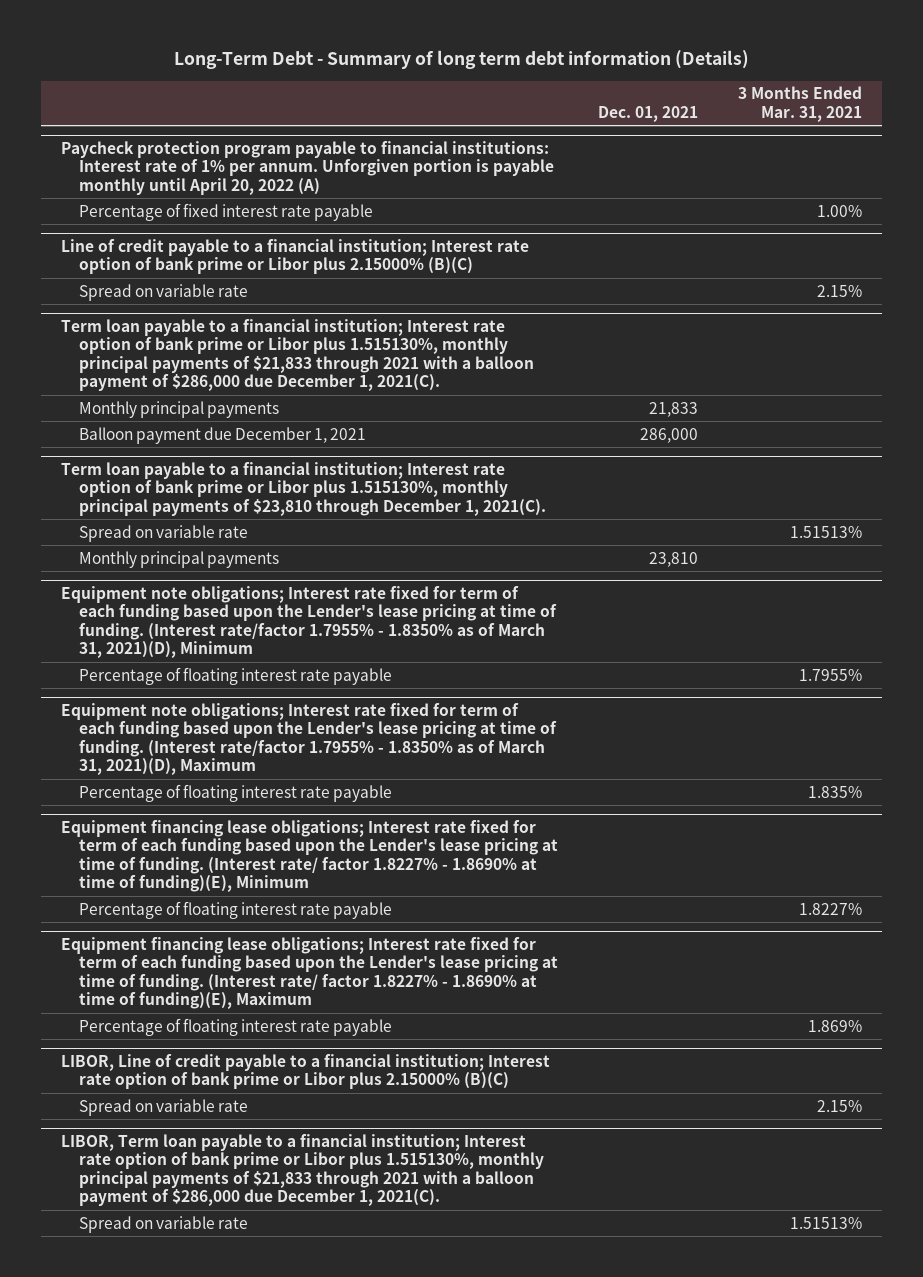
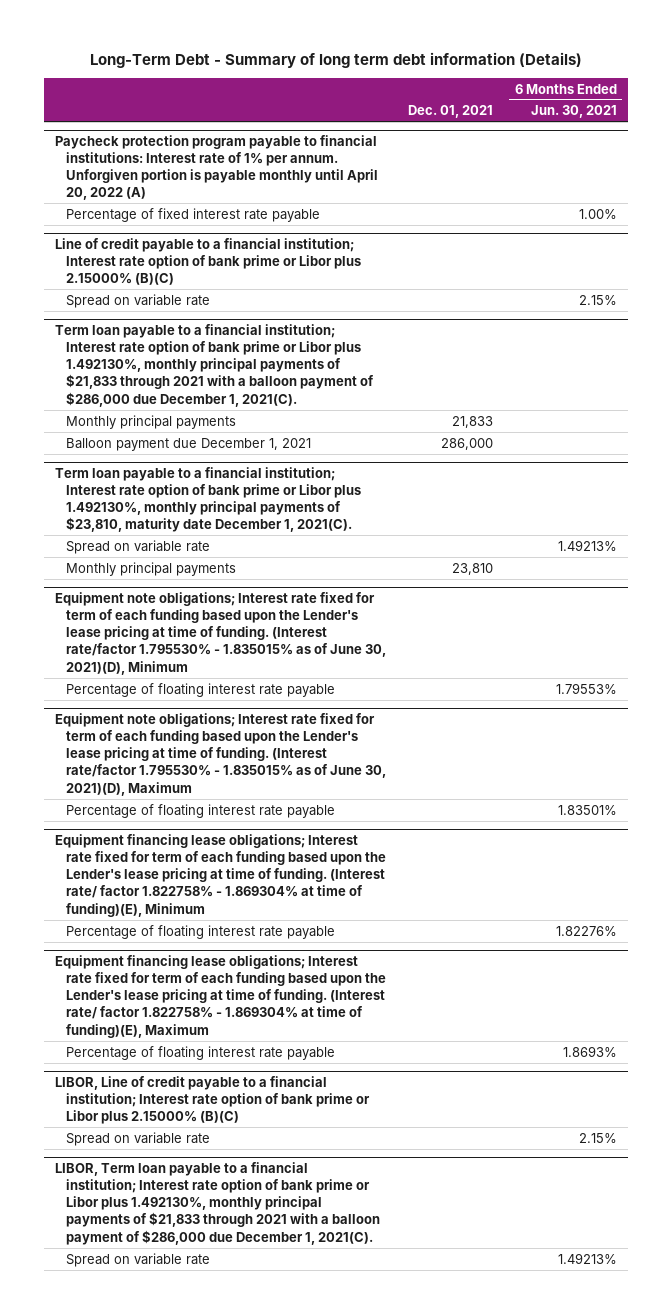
- | Dec. 01, 2021 | 3 Months Ended Mar. 31, 2021
+ | Dec. 01, 2021 | 6 Months Ended Jun. 30, 2021
- Term loan payable to a financial institution; Interest rate option of bank prime or Libor plus 1.515130%, monthly principal payments of $21,833 through 2021 with a balloon payment of $286,000 due December 1, 2021(C).
+ Term loan payable to a financial institution; Interest rate option of bank prime or Libor plus 1.492130%, monthly principal payments of $21,833 through 2021 with a balloon payment of $286,000 due December 1, 2021(C).
- Term loan payable to a financial institution; Interest rate option of bank prime or Libor plus 1.515130%, monthly principal payments of $23,810 through December 1, 2021(C).
+ Term loan payable to a financial institution; Interest rate option of bank prime or Libor plus 1.492130%, monthly principal payments of $23,810, maturity date December 1, 2021(C).
- Equipment note obligations; Interest rate fixed for term of each funding based upon the Lender's lease pricing at time of funding. (Interest rate/factor 1.7955% - 1.8350% as of March 31, 2021)(D), Minimum
+ Equipment note obligations; Interest rate fixed for term of each funding based upon the Lender's lease pricing at time of funding. (Interest rate/factor 1.795530% - 1.835015% as of June 30, 2021)(D), Minimum
- Equipment note obligations; Interest rate fixed for term of each funding based upon the Lender's lease pricing at time of funding. (Interest rate/factor 1.7955% - 1.8350% as of March 31, 2021)(D), Maximum
+ Equipment note obligations; Interest rate fixed for term of each funding based upon the Lender's lease pricing at time of funding. (Interest rate/factor 1.795530% - 1.835015% as of June 30, 2021)(D), Maximum
- Equipment financing lease obligations; Interest rate fixed for term of each funding based upon the Lender's lease pricing at time of funding. (Interest rate/ factor 1.8227% - 1.8690% at time of funding)(E), Minimum
+ Equipment financing lease obligations; Interest rate fixed for term of each funding based upon the Lender's lease pricing at time of funding. (Interest rate/ factor 1.822758% - 1.869304% at time of funding)(E), Minimum
- Equipment financing lease obligations; Interest rate fixed for term of each funding based upon the Lender's lease pricing at time of funding. (Interest rate/ factor 1.8227% - 1.8690% at time of funding)(E), Maximum
+ Equipment financing lease obligations; Interest rate fixed for term of each funding based upon the Lender's lease pricing at time of funding. (Interest rate/ factor 1.822758% - 1.869304% at time of funding)(E), Maximum
- LIBOR, Term loan payable to a financial institution; Interest rate option of bank prime or Libor plus 1.515130%, monthly principal payments of $21,833 through 2021 with a balloon payment of $286,000 due December 1, 2021(C).
+ LIBOR, Term loan payable to a financial institution; Interest rate option of bank prime or Libor plus 1.492130%, monthly principal payments of $21,833 through 2021 with a balloon payment of $286,000 due December 1, 2021(C).

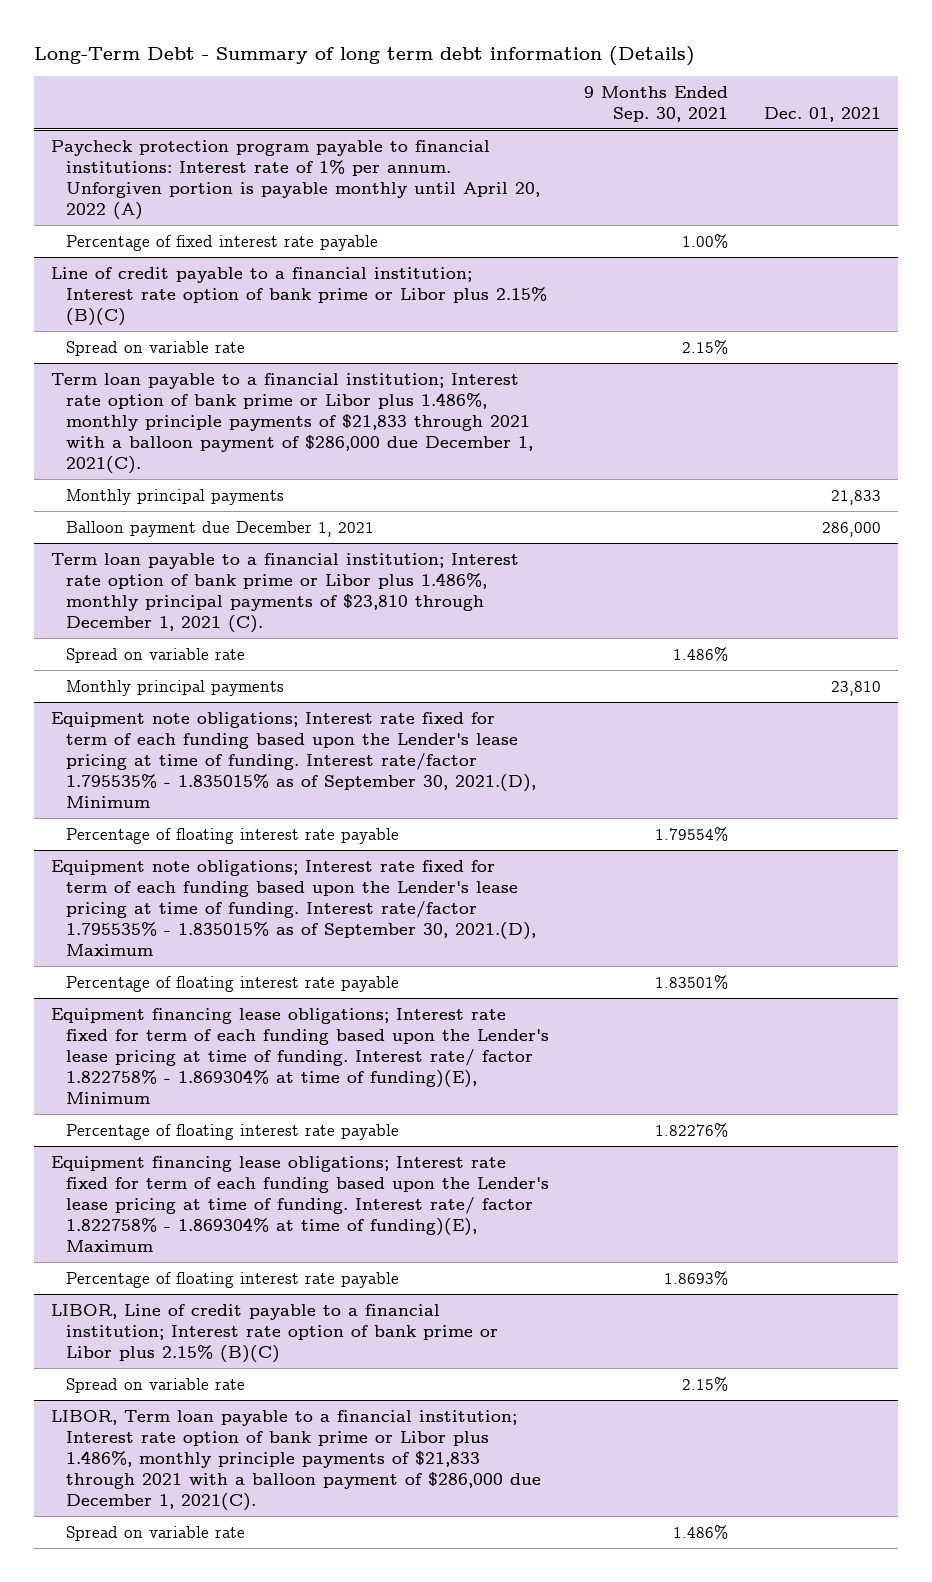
- | Dec. 01, 2021 | 6 Months Ended Jun. 30, 2021
+ | 9 Months Ended Sep. 30, 2021 | Dec. 01, 2021
- Line of credit payable to a financial institution; Interest rate option of bank prime or Libor plus 2.15000% (B)(C)
+ Line of credit payable to a financial institution; Interest rate option of bank prime or Libor plus 2.15% (B)(C)
- Term loan payable to a financial institution; Interest rate option of bank prime or Libor plus 1.492130%, monthly principal payments of $21,833 through 2021 with a balloon payment of $286,000 due December 1, 2021(C).
+ Term loan payable to a financial institution; Interest rate option of bank prime or Libor plus 1.486%, monthly principle payments of $21,833 through 2021 with a balloon payment of $286,000 due December 1, 2021(C).
- Term loan payable to a financial institution; Interest rate option of bank prime or Libor plus 1.492130%, monthly principal payments of $23,810, maturity date December 1, 2021(C).
+ Term loan payable to a financial institution; Interest rate option of bank prime or Libor plus 1.486%, monthly principal payments of $23,810 through December 1, 2021 (C).
- Equipment note obligations; Interest rate fixed for term of each funding based upon the Lender's lease pricing at time of funding. (Interest rate/factor 1.795530% - 1.835015% as of June 30, 2021)(D), Minimum
+ Equipment note obligations; Interest rate fixed for term of each funding based upon the Lender's lease pricing at time of funding. Interest rate/factor 1.795535% - 1.835015% as of September 30, 2021.(D), Minimum
- Equipment note obligations; Interest rate fixed for term of each funding based upon the Lender's lease pricing at time of funding. (Interest rate/factor 1.795530% - 1.835015% as of June 30, 2021)(D), Maximum
+ Equipment note obligations; Interest rate fixed for term of each funding based upon the Lender's lease pricing at time of funding. Interest rate/factor 1.795535% - 1.835015% as of September 30, 2021.(D), Maximum
- Equipment financing lease obligations; Interest rate fixed for term of each funding based upon the Lender's lease pricing at time of funding. (Interest rate/ factor 1.822758% - 1.869304% at time of funding)(E), Minimum
+ Equipment financing lease obligations; Interest rate fixed for term of each funding based upon the Lender's lease pricing at time of funding. Interest rate/ factor 1.822758% - 1.869304% at time of funding)(E), Minimum
- Equipment financing lease obligations; Interest rate fixed for term of each funding based upon the Lender's lease pricing at time of funding. (Interest rate/ factor 1.822758% - 1.869304% at time of funding)(E), Maximum
+ Equipment financing lease obligations; Interest rate fixed for term of each funding based upon the Lender's lease pricing at time of funding. Interest rate/ factor 1.822758% - 1.869304% at time of funding)(E), Maximum
- LIBOR, Line of credit payable to a financial institution; Interest rate option of bank prime or Libor plus 2.15000% (B)(C)
+ LIBOR, Line of credit payable to a financial institution; Interest rate option of bank prime or Libor plus 2.15% (B)(C)
- LIBOR, Term loan payable to a financial institution; Interest rate option of bank prime or Libor plus 1.492130%, monthly principal payments of $21,833 through 2021 with a balloon payment of $286,000 due December 1, 2021(C).
+ LIBOR, Term loan payable to a financial institution; Interest rate option of bank prime or Libor plus 1.486%, monthly principle payments of $21,833 through 2021 with a balloon payment of $286,000 due December 1, 2021(C).

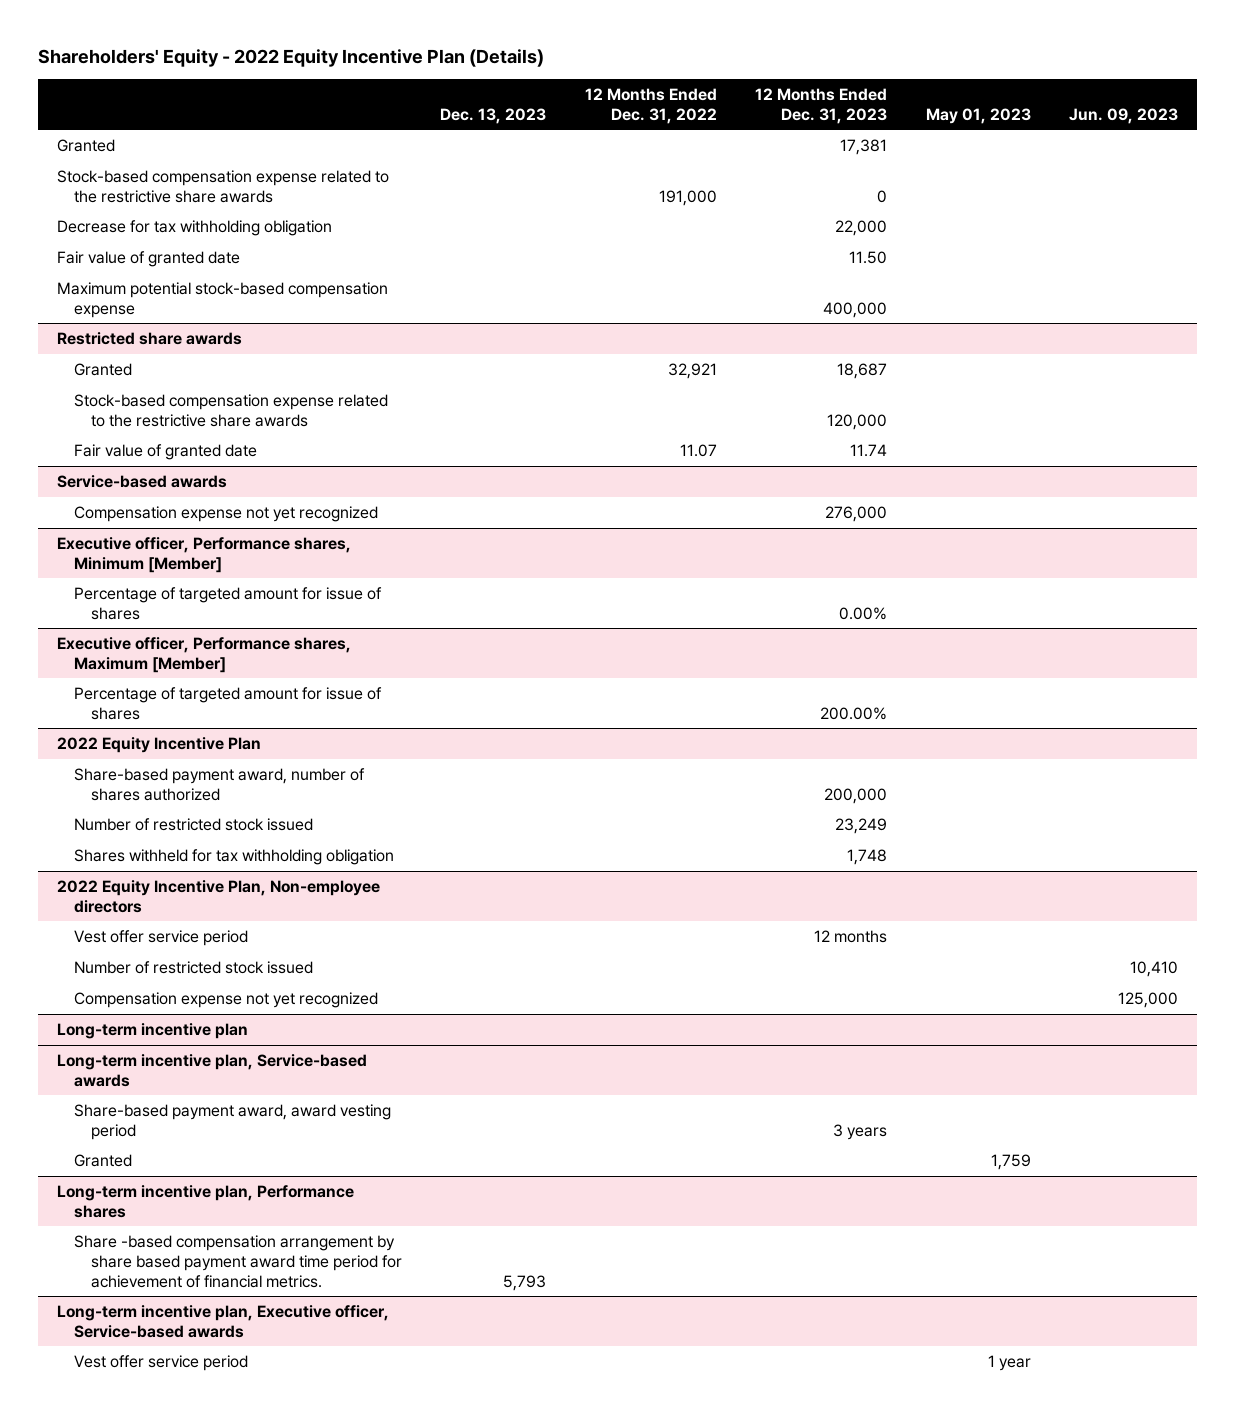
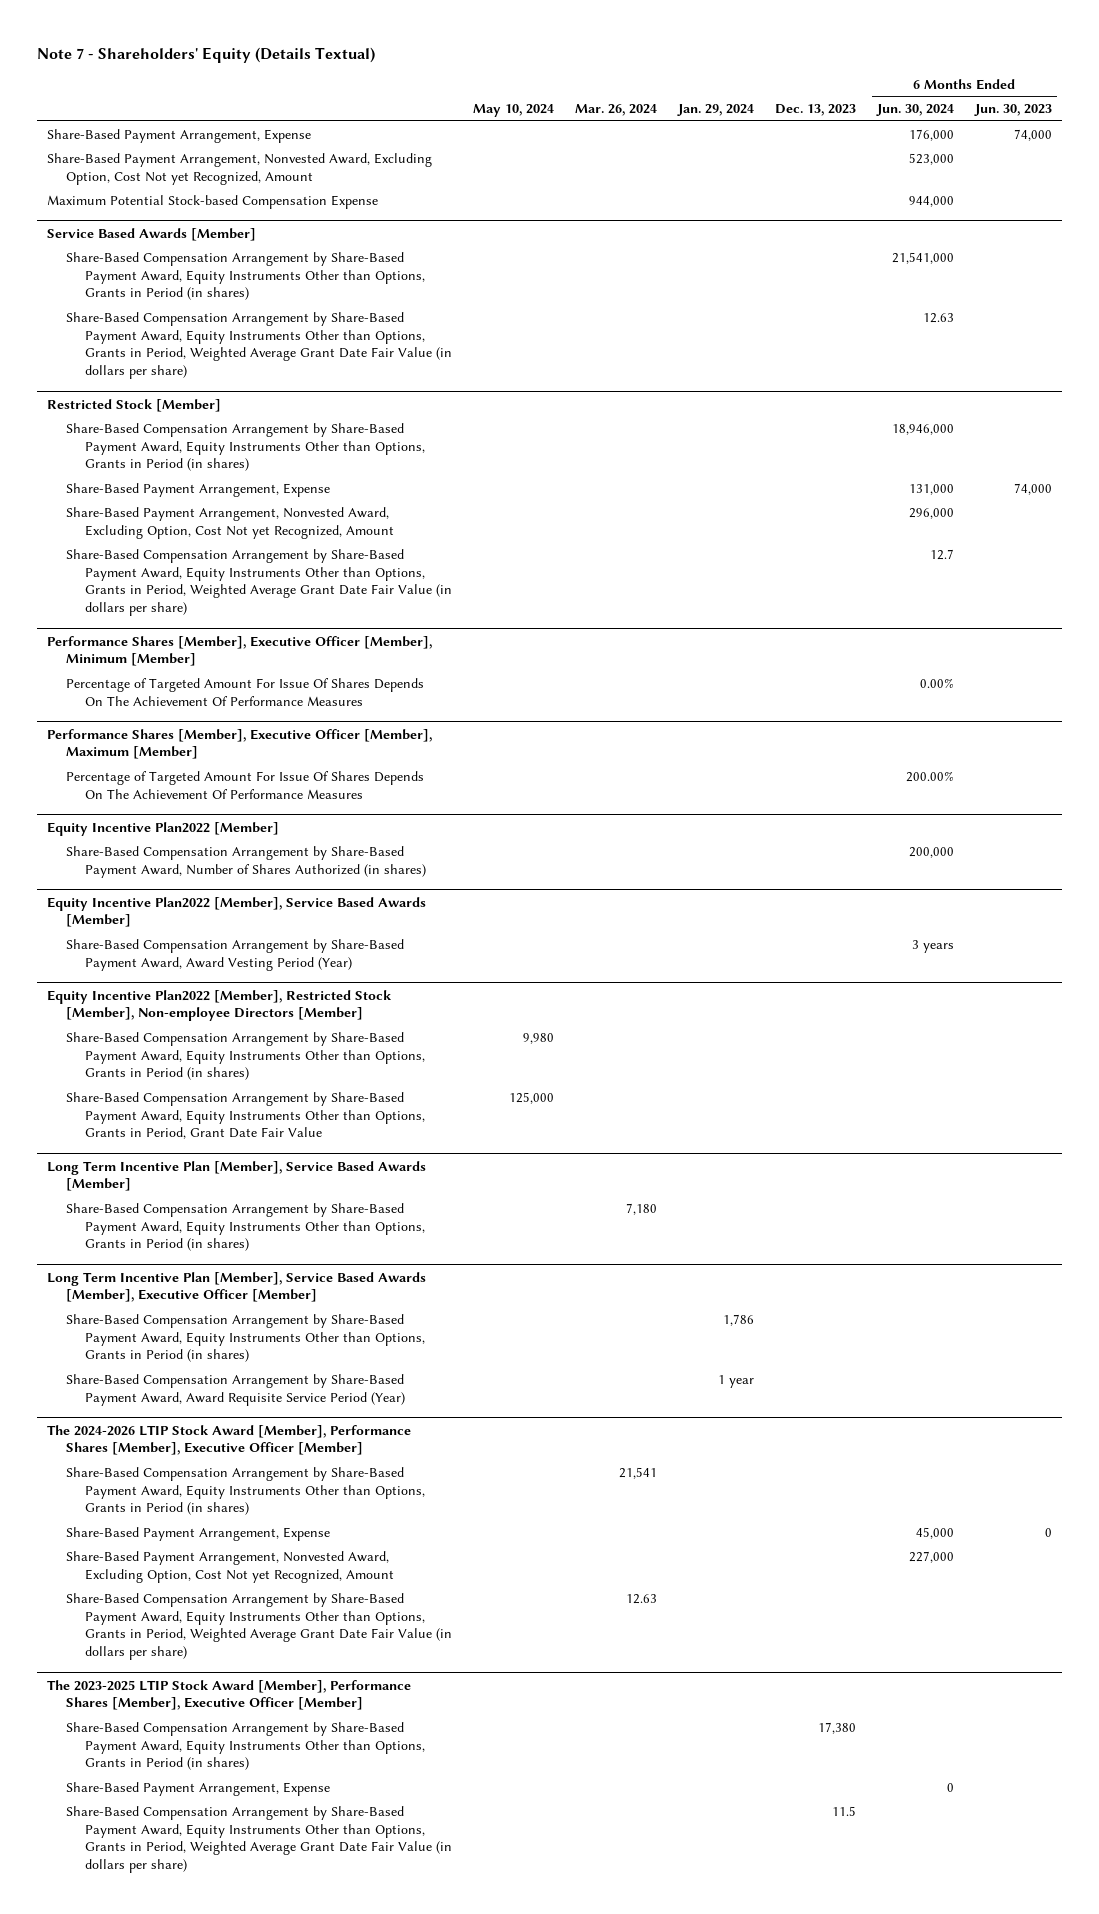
- Shareholders' Equity - 2022 Equity Incentive Plan (Details)
+ Note 7 - Shareholders' Equity (Details Textual)
- | Dec. 13, 2023 | 12 Months Ended Dec. 31, 2022 | 12 Months Ended Dec. 31, 2023 | May 01, 2023 | Jun. 09, 2023
+ | May 10, 2024 | Mar. 26, 2024 | Jan. 29, 2024 | Dec. 13, 2023 | 6 Months Ended Jun. 30, 2024 | 6 Months Ended Jun. 30, 2023
- Granted | | | 17,381 | |
- Stock-based compensation expense related to the restrictive share awards | | 191,000 | 0 | |
- Decrease for tax withholding obligation | | | 22,000 | |
- Fair value of granted date | | | 11.50 | |
- Maximum potential stock-based compensation expense | | | 400,000 | |
- Restricted share awards
- Granted | | 32,921 | 18,687 | |
- Stock-based compensation expense related to the restrictive share awards | | | 120,000 | |
- Fair value of granted date | | 11.07 | 11.74 | |
- Service-based awards
- Compensation expense not yet recognized | | | 276,000 | |
- Executive officer, Performance shares, Minimum [Member]
- Percentage of targeted amount for issue of shares | | | 0.00% | |
- Executive officer, Performance shares, Maximum [Member]
- Percentage of targeted amount for issue of shares | | | 200.00% | |
- 2022 Equity Incentive Plan
- Share-based payment award, number of shares authorized | | | 200,000 | |
- Number of restricted stock issued | | | 23,249 | |
- Shares withheld for tax withholding obligation | | | 1,748 | |
- 2022 Equity Incentive Plan, Non-employee directors
- Vest offer service period | | | 12 months | |
- Number of restricted stock issued | | | | | 10,410
- Compensation expense not yet recognized | | | | | 125,000
- Long-term incentive plan
- Long-term incentive plan, Service-based awards
- Share-based payment award, award vesting period | | | 3 years | |
- Granted | | | | 1,759 |
- Long-term incentive plan, Performance shares
- Share -based compensation arrangement by share based payment award time period for achievement of financial metrics. | 5,793 | | | |
- Long-term incentive plan, Executive officer, Service-based awards
- Vest offer service period | | | | 1 year |
+ Share-Based Payment Arrangement, Expense | | | | | 176,000 | 74,000
+ Share-Based Payment Arrangement, Nonvested Award, Excluding Option, Cost Not yet Recognized, Amount | | | | | 523,000 |
+ Maximum Potential Stock-based Compensation Expense | | | | | 944,000 |
+ Service Based Awards [Member]
+ Share-Based Compensation Arrangement by Share-Based Payment Award, Equity Instruments Other than Options, Grants in Period (in shares) | | | | | 21,541,000 |
+ Share-Based Compensation Arrangement by Share-Based Payment Award, Equity Instruments Other than Options, Grants in Period, Weighted Average Grant Date Fair Value (in dollars per share) | | | | | 12.63 |
+ Restricted Stock [Member]
+ Share-Based Compensation Arrangement by Share-Based Payment Award, Equity Instruments Other than Options, Grants in Period (in shares) | | | | | 18,946,000 |
+ Share-Based Payment Arrangement, Expense | | | | | 131,000 | 74,000
+ Share-Based Payment Arrangement, Nonvested Award, Excluding Option, Cost Not yet Recognized, Amount | | | | | 296,000 |
+ Share-Based Compensation Arrangement by Share-Based Payment Award, Equity Instruments Other than Options, Grants in Period, Weighted Average Grant Date Fair Value (in dollars per share) | | | | | 12.7 |
+ Performance Shares [Member], Executive Officer [Member], Minimum [Member]
+ Percentage of Targeted Amount For Issue Of Shares Depends On The Achievement Of Performance Measures | | | | | 0.00% |
+ Performance Shares [Member], Executive Officer [Member], Maximum [Member]
+ Percentage of Targeted Amount For Issue Of Shares Depends On The Achievement Of Performance Measures | | | | | 200.00% |
+ Equity Incentive Plan2022 [Member]
+ Share-Based Compensation Arrangement by Share-Based Payment Award, Number of Shares Authorized (in shares) | | | | | 200,000 |
+ Equity Incentive Plan2022 [Member], Service Based Awards [Member]
+ Share-Based Compensation Arrangement by Share-Based Payment Award, Award Vesting Period (Year) | | | | | 3 years |
+ Equity Incentive Plan2022 [Member], Restricted Stock [Member], Non-employee Directors [Member]
+ Share-Based Compensation Arrangement by Share-Based Payment Award, Equity Instruments Other than Options, Grants in Period (in shares) | 9,980 | | | | |
+ Share-Based Compensation Arrangement by Share-Based Payment Award, Equity Instruments Other than Options, Grants in Period, Grant Date Fair Value | 125,000 | | | | |
+ Long Term Incentive Plan [Member], Service Based Awards [Member]
+ Share-Based Compensation Arrangement by Share-Based Payment Award, Equity Instruments Other than Options, Grants in Period (in shares) | | 7,180 | | | |
+ Long Term Incentive Plan [Member], Service Based Awards [Member], Executive Officer [Member]
+ Share-Based Compensation Arrangement by Share-Based Payment Award, Equity Instruments Other than Options, Grants in Period (in shares) | | | 1,786 | | |
+ Share-Based Compensation Arrangement by Share-Based Payment Award, Award Requisite Service Period (Year) | | | 1 year | | |
+ The 2024-2026 LTIP Stock Award [Member], Performance Shares [Member], Executive Officer [Member]
+ Share-Based Compensation Arrangement by Share-Based Payment Award, Equity Instruments Other than Options, Grants in Period (in shares) | | 21,541 | | | |
+ Share-Based Payment Arrangement, Expense | | | | | 45,000 | 0
+ Share-Based Payment Arrangement, Nonvested Award, Excluding Option, Cost Not yet Recognized, Amount | | | | | 227,000 |
+ Share-Based Compensation Arrangement by Share-Based Payment Award, Equity Instruments Other than Options, Grants in Period, Weighted Average Grant Date Fair Value (in dollars per share) | | 12.63 | | | |
+ The 2023-2025 LTIP Stock Award [Member], Performance Shares [Member], Executive Officer [Member]
+ Share-Based Compensation Arrangement by Share-Based Payment Award, Equity Instruments Other than Options, Grants in Period (in shares) | | | | 17,380 | |
+ Share-Based Payment Arrangement, Expense | | | | | 0 |
+ Share-Based Compensation Arrangement by Share-Based Payment Award, Equity Instruments Other than Options, Grants in Period, Weighted Average Grant Date Fair Value (in dollars per share) | | | | 11.5 | |

